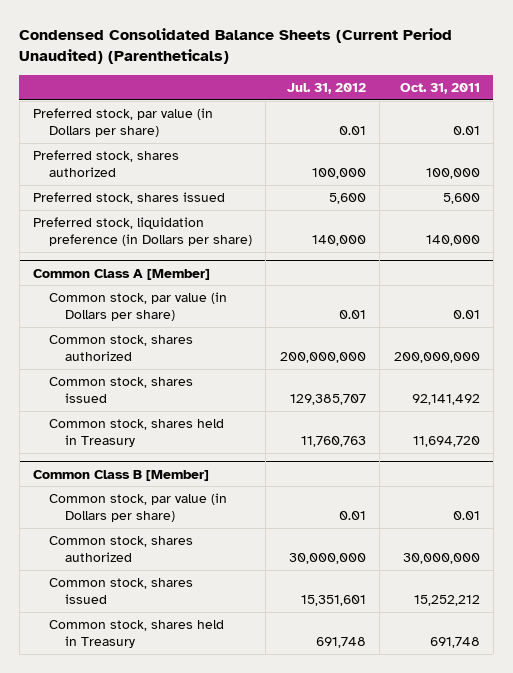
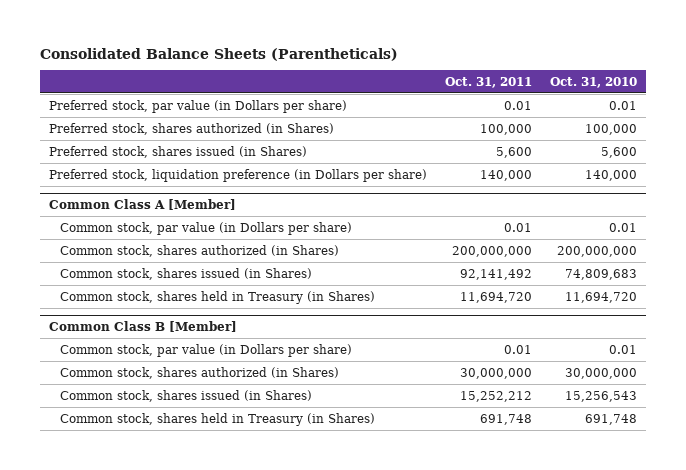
- Condensed Consolidated Balance Sheets (Current Period Unaudited) (Parentheticals)
+ Consolidated Balance Sheets (Parentheticals)
- | Jul. 31, 2012 | Oct. 31, 2011
+ | Oct. 31, 2011 | Oct. 31, 2010
- Preferred stock, shares authorized | 100,000 | 100,000
- Preferred stock, shares issued | 5,600 | 5,600
+ Preferred stock, shares authorized (in Shares) | 100,000 | 100,000
+ Preferred stock, shares issued (in Shares) | 5,600 | 5,600
@ Common Class A [Member]
- Common stock, shares authorized | 200,000,000 | 200,000,000
- Common stock, shares issued | 129,385,707 | 92,141,492
- Common stock, shares held in Treasury | 11,760,763 | 11,694,720
+ Common stock, shares authorized (in Shares) | 200,000,000 | 200,000,000
+ Common stock, shares issued (in Shares) | 92,141,492 | 74,809,683
+ Common stock, shares held in Treasury (in Shares) | 11,694,720 | 11,694,720
@ Common Class B [Member]
- Common stock, shares authorized | 30,000,000 | 30,000,000
- Common stock, shares issued | 15,351,601 | 15,252,212
- Common stock, shares held in Treasury | 691,748 | 691,748
+ Common stock, shares authorized (in Shares) | 30,000,000 | 30,000,000
+ Common stock, shares issued (in Shares) | 15,252,212 | 15,256,543
+ Common stock, shares held in Treasury (in Shares) | 691,748 | 691,748

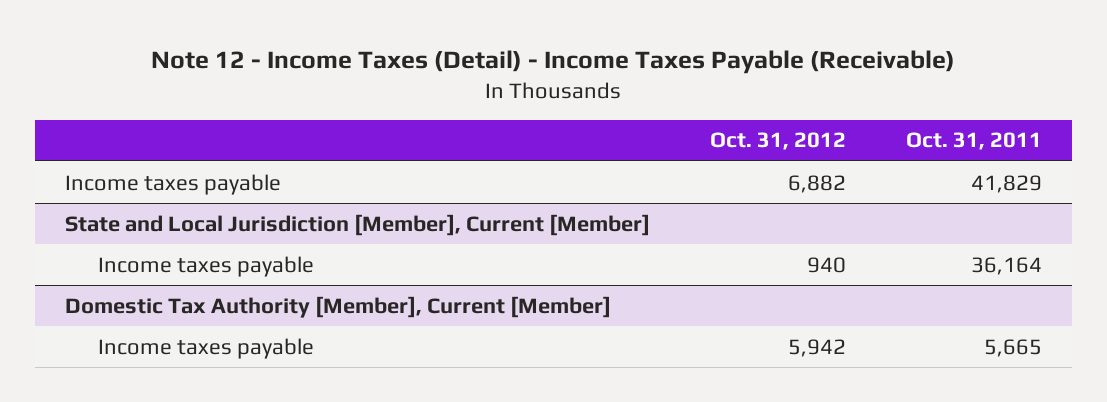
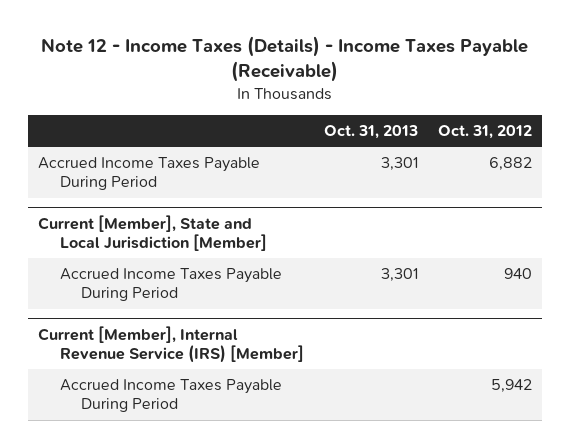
- Note 12 - Income Taxes (Detail) - Income Taxes Payable (Receivable)
+ Note 12 - Income Taxes (Details) - Income Taxes Payable (Receivable)
- | Oct. 31, 2012 | Oct. 31, 2011
+ | Oct. 31, 2013 | Oct. 31, 2012
- Income taxes payable | 6,882 | 41,829
- State and Local Jurisdiction [Member], Current [Member]
- Income taxes payable | 940 | 36,164
- Domestic Tax Authority [Member], Current [Member]
- Income taxes payable | 5,942 | 5,665
+ Accrued Income Taxes Payable During Period | 3,301 | 6,882
+ Current [Member], State and Local Jurisdiction [Member]
+ Accrued Income Taxes Payable During Period | 3,301 | 940
+ Current [Member], Internal Revenue Service (IRS) [Member]
+ Accrued Income Taxes Payable During Period | | 5,942

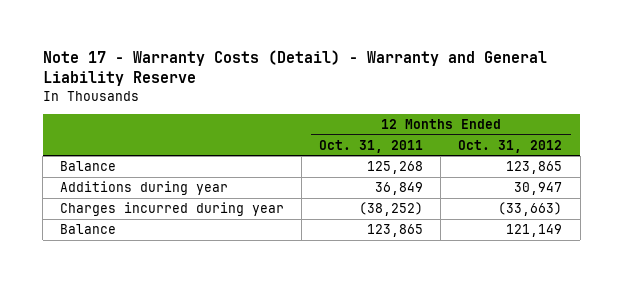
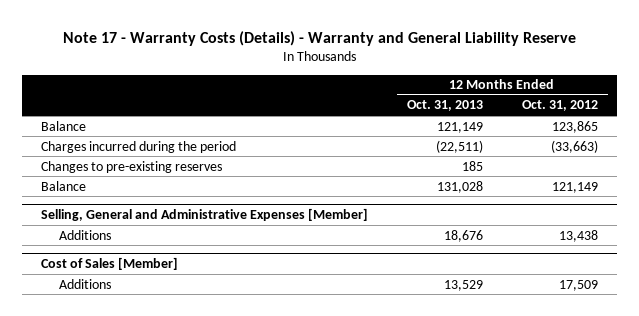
- Note 17 - Warranty Costs (Detail) - Warranty and General Liability Reserve
+ Note 17 - Warranty Costs (Details) - Warranty and General Liability Reserve
- | 12 Months Ended Oct. 31, 2011 | 12 Months Ended Oct. 31, 2012
+ | 12 Months Ended Oct. 31, 2013 | 12 Months Ended Oct. 31, 2012
- Additions during year | 36,849 | 30,947
- Charges incurred during year | (38,252) | (33,663)
+ Charges incurred during the period | (22,511) | (33,663)
+ Changes to pre-existing reserves | 185 |
+ Selling, General and Administrative Expenses [Member]
+ Additions | 18,676 | 13,438
+ Cost of Sales [Member]
+ Additions | 13,529 | 17,509

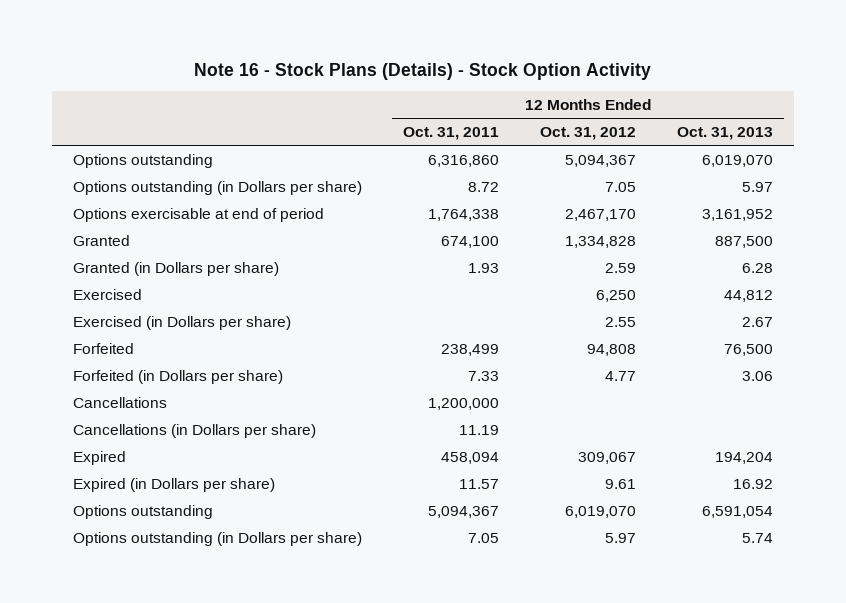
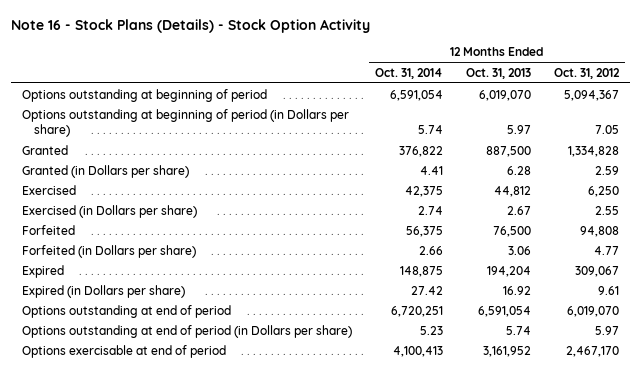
- | 12 Months Ended Oct. 31, 2011 | 12 Months Ended Oct. 31, 2012 | 12 Months Ended Oct. 31, 2013
+ | 12 Months Ended Oct. 31, 2014 | 12 Months Ended Oct. 31, 2013 | 12 Months Ended Oct. 31, 2012
- Options outstanding | 6,316,860 | 5,094,367 | 6,019,070
- Options outstanding (in Dollars per share) | 8.72 | 7.05 | 5.97
+ Options outstanding at beginning of period | 6,591,054 | 6,019,070 | 5,094,367
+ Options outstanding at beginning of period (in Dollars per share) | 5.74 | 5.97 | 7.05
- Cancellations | 1,200,000 | |
- Cancellations (in Dollars per share) | 11.19 | |
- Options outstanding | 5,094,367 | 6,019,070 | 6,591,054
- Options outstanding (in Dollars per share) | 7.05 | 5.97 | 5.74
+ Options outstanding at end of period | 6,720,251 | 6,591,054 | 6,019,070
+ Options outstanding at end of period (in Dollars per share) | 5.23 | 5.74 | 5.97
moved down: Options exercisable at end of period | 4,100,413 | 3,161,952 | 2,467,170

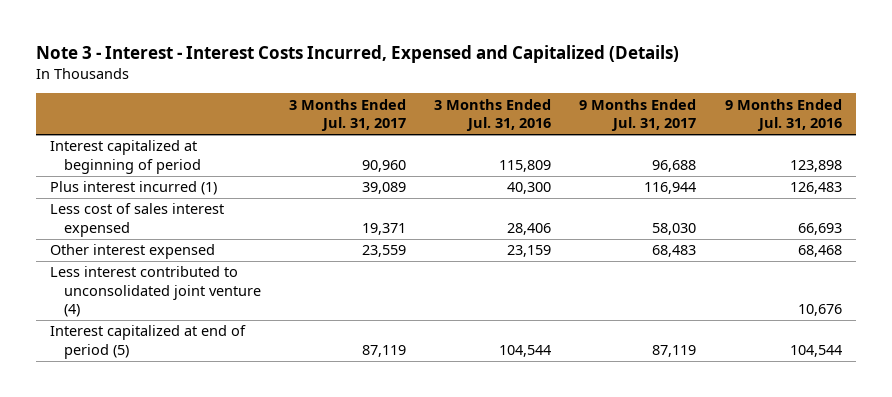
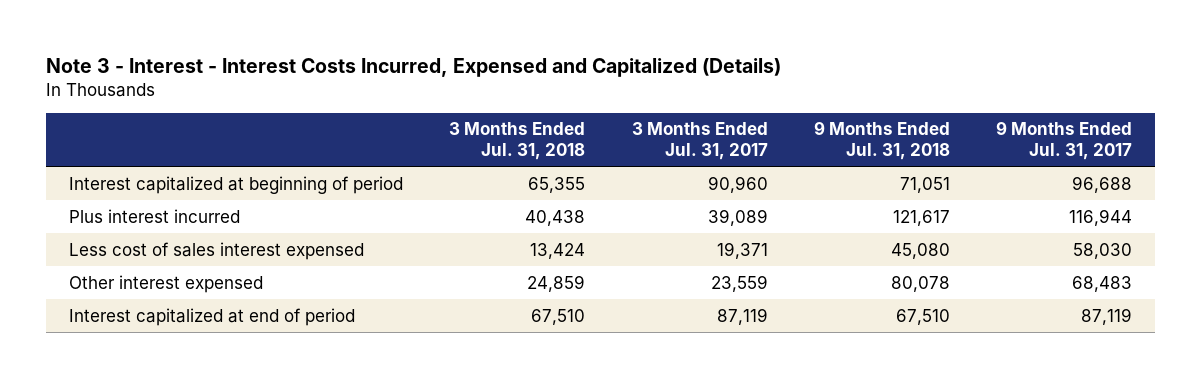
- | 3 Months Ended Jul. 31, 2017 | 3 Months Ended Jul. 31, 2016 | 9 Months Ended Jul. 31, 2017 | 9 Months Ended Jul. 31, 2016
+ | 3 Months Ended Jul. 31, 2018 | 3 Months Ended Jul. 31, 2017 | 9 Months Ended Jul. 31, 2018 | 9 Months Ended Jul. 31, 2017
- Plus interest incurred (1) | 39,089 | 40,300 | 116,944 | 126,483
+ Plus interest incurred | 40,438 | 39,089 | 121,617 | 116,944
- Less interest contributed to unconsolidated joint venture (4) | | | | 10,676
- Interest capitalized at end of period (5) | 87,119 | 104,544 | 87,119 | 104,544
+ Interest capitalized at end of period | 67,510 | 87,119 | 67,510 | 87,119

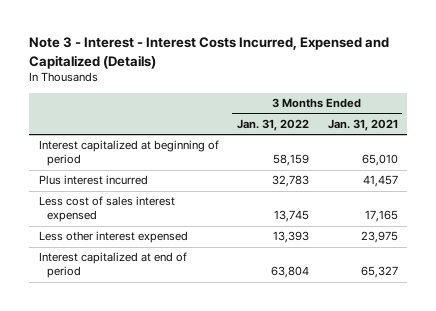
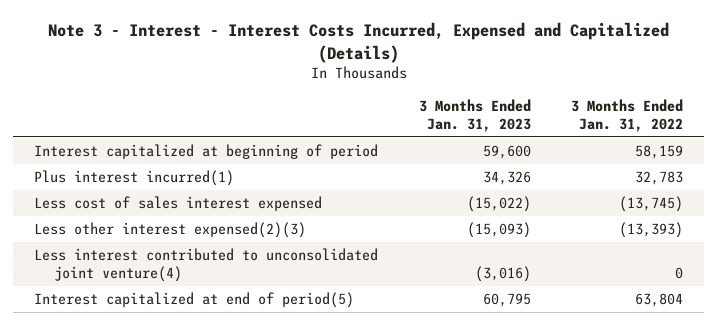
- | 3 Months Ended Jan. 31, 2022 | 3 Months Ended Jan. 31, 2021
+ | 3 Months Ended Jan. 31, 2023 | 3 Months Ended Jan. 31, 2022
- Plus interest incurred | 32,783 | 41,457
- Less cost of sales interest expensed | 13,745 | 17,165
- Less other interest expensed | 13,393 | 23,975
- Interest capitalized at end of period | 63,804 | 65,327
+ Plus interest incurred(1) | 34,326 | 32,783
+ Less cost of sales interest expensed | (15,022) | (13,745)
+ Less other interest expensed(2)(3) | (15,093) | (13,393)
+ Less interest contributed to unconsolidated joint venture(4) | (3,016) | 0
+ Interest capitalized at end of period(5) | 60,795 | 63,804

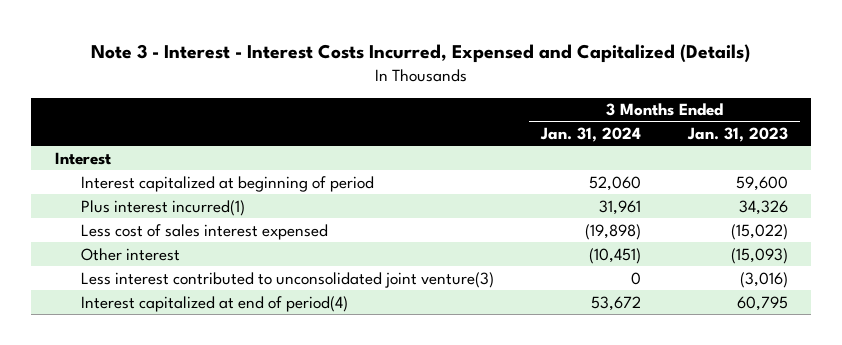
- | 3 Months Ended Jan. 31, 2023 | 3 Months Ended Jan. 31, 2022
+ | 3 Months Ended Jan. 31, 2024 | 3 Months Ended Jan. 31, 2023
+ Interest
- Less other interest expensed(2)(3) | (15,093) | (13,393)
- Less interest contributed to unconsolidated joint venture(4) | (3,016) | 0
- Interest capitalized at end of period(5) | 60,795 | 63,804
+ Other interest | (10,451) | (15,093)
+ Less interest contributed to unconsolidated joint venture(3) | 0 | (3,016)
+ Interest capitalized at end of period(4) | 53,672 | 60,795

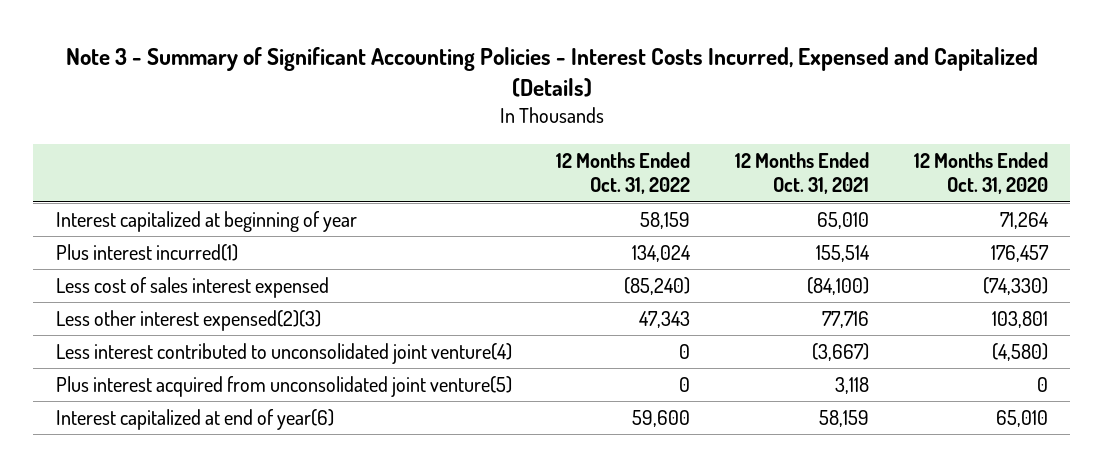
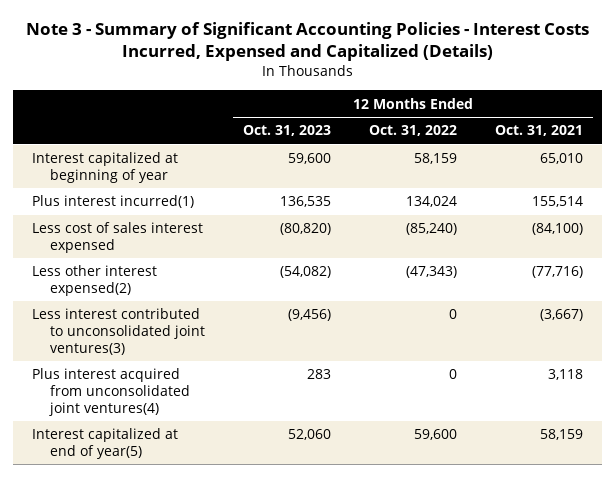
- | 12 Months Ended Oct. 31, 2022 | 12 Months Ended Oct. 31, 2021 | 12 Months Ended Oct. 31, 2020
+ | 12 Months Ended Oct. 31, 2023 | 12 Months Ended Oct. 31, 2022 | 12 Months Ended Oct. 31, 2021
- Less other interest expensed(2)(3) | 47,343 | 77,716 | 103,801
- Less interest contributed to unconsolidated joint venture(4) | 0 | (3,667) | (4,580)
- Plus interest acquired from unconsolidated joint venture(5) | 0 | 3,118 | 0
- Interest capitalized at end of year(6) | 59,600 | 58,159 | 65,010
+ Less other interest expensed(2) | (54,082) | (47,343) | (77,716)
+ Less interest contributed to unconsolidated joint ventures(3) | (9,456) | 0 | (3,667)
+ Plus interest acquired from unconsolidated joint ventures(4) | 283 | 0 | 3,118
+ Interest capitalized at end of year(5) | 52,060 | 59,600 | 58,159

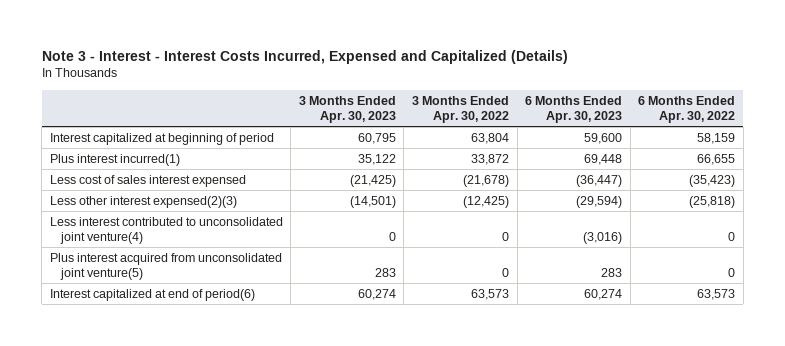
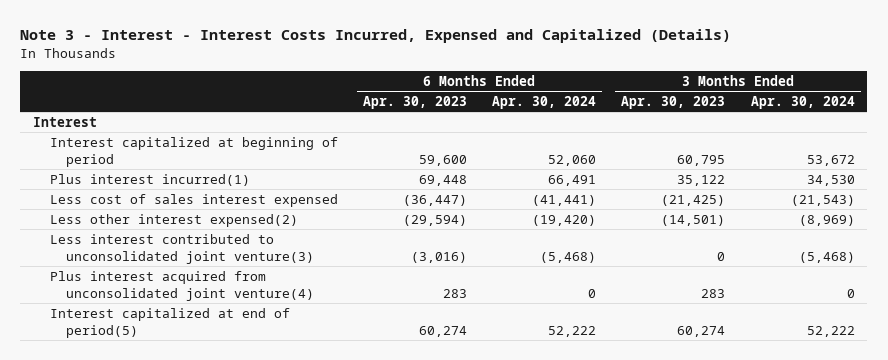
- | 3 Months Ended Apr. 30, 2023 | 3 Months Ended Apr. 30, 2022 | 6 Months Ended Apr. 30, 2023 | 6 Months Ended Apr. 30, 2022
+ | 6 Months Ended Apr. 30, 2023 | 6 Months Ended Apr. 30, 2024 | 3 Months Ended Apr. 30, 2023 | 3 Months Ended Apr. 30, 2024
+ Interest
- Less other interest expensed(2)(3) | (14,501) | (12,425) | (29,594) | (25,818)
- Less interest contributed to unconsolidated joint venture(4) | 0 | 0 | (3,016) | 0
- Plus interest acquired from unconsolidated joint venture(5) | 283 | 0 | 283 | 0
- Interest capitalized at end of period(6) | 60,274 | 63,573 | 60,274 | 63,573
+ Less other interest expensed(2) | (29,594) | (19,420) | (14,501) | (8,969)
+ Less interest contributed to unconsolidated joint venture(3) | (3,016) | (5,468) | 0 | (5,468)
+ Plus interest acquired from unconsolidated joint venture(4) | 283 | 0 | 283 | 0
+ Interest capitalized at end of period(5) | 60,274 | 52,222 | 60,274 | 52,222

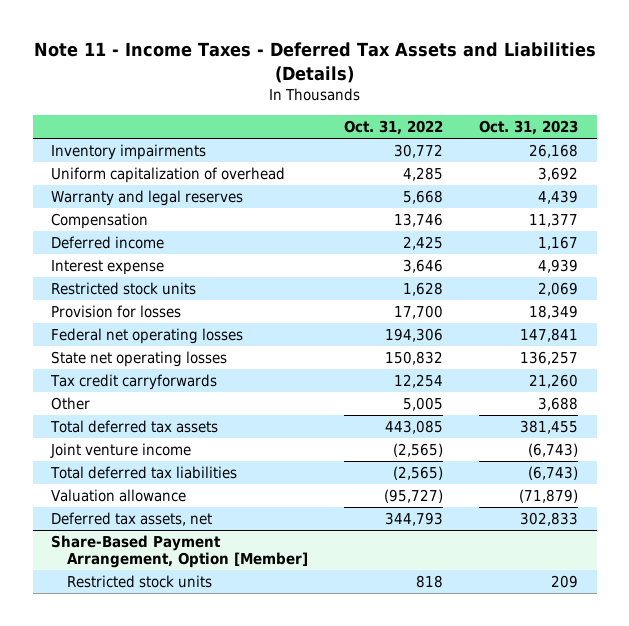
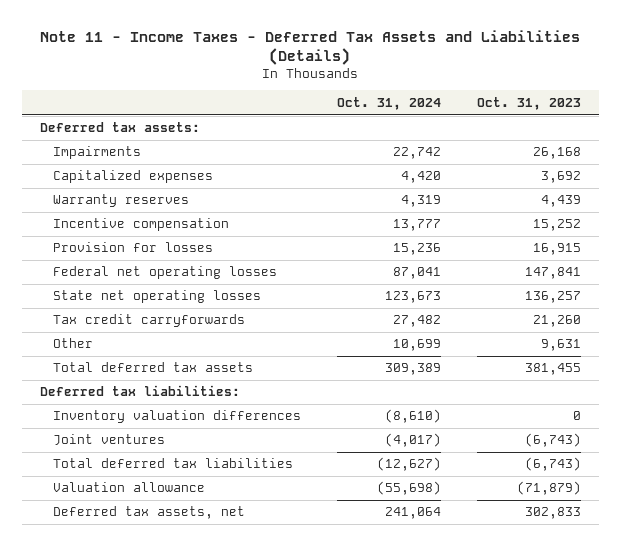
- | Oct. 31, 2022 | Oct. 31, 2023
+ | Oct. 31, 2024 | Oct. 31, 2023
- Inventory impairments | 30,772 | 26,168
- Uniform capitalization of overhead | 4,285 | 3,692
- Warranty and legal reserves | 5,668 | 4,439
- Compensation | 13,746 | 11,377
- Deferred income | 2,425 | 1,167
- Interest expense | 3,646 | 4,939
- Restricted stock units | 1,628 | 2,069
- Provision for losses | 17,700 | 18,349
+ Deferred tax assets:
+ Impairments | 22,742 | 26,168
+ Capitalized expenses | 4,420 | 3,692
+ Warranty reserves | 4,319 | 4,439
+ Incentive compensation | 13,777 | 15,252
+ Provision for losses | 15,236 | 16,915
- Other | 5,005 | 3,688
+ Other | 10,699 | 9,631
- Joint venture income | (2,565) | (6,743)
+ Deferred tax liabilities:
+ Inventory valuation differences | (8,610) | 0
+ Joint ventures | (4,017) | (6,743)
- Share-Based Payment Arrangement, Option [Member]
- Restricted stock units | 818 | 209

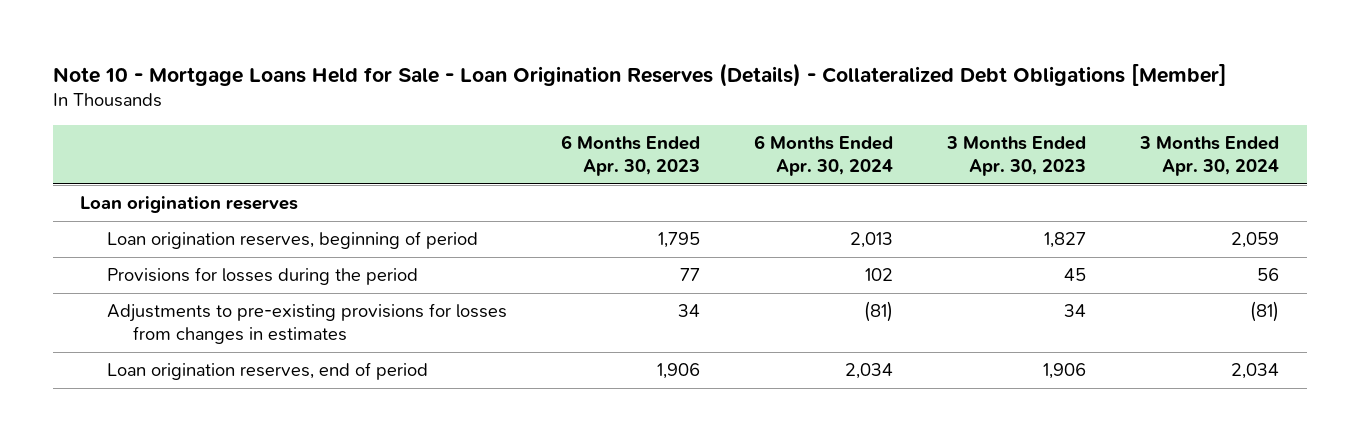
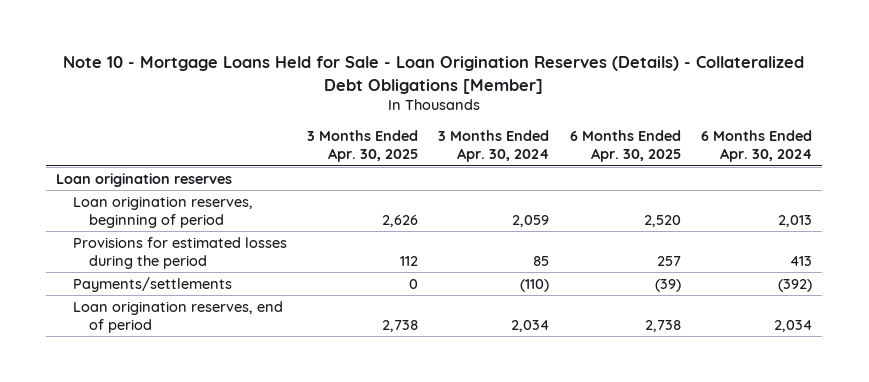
- | 6 Months Ended Apr. 30, 2023 | 6 Months Ended Apr. 30, 2024 | 3 Months Ended Apr. 30, 2023 | 3 Months Ended Apr. 30, 2024
+ | 3 Months Ended Apr. 30, 2025 | 3 Months Ended Apr. 30, 2024 | 6 Months Ended Apr. 30, 2025 | 6 Months Ended Apr. 30, 2024
- Provisions for losses during the period | 77 | 102 | 45 | 56
- Adjustments to pre-existing provisions for losses from changes in estimates | 34 | (81) | 34 | (81)
+ Provisions for estimated losses during the period | 112 | 85 | 257 | 413
+ Payments/settlements | 0 | (110) | (39) | (392)

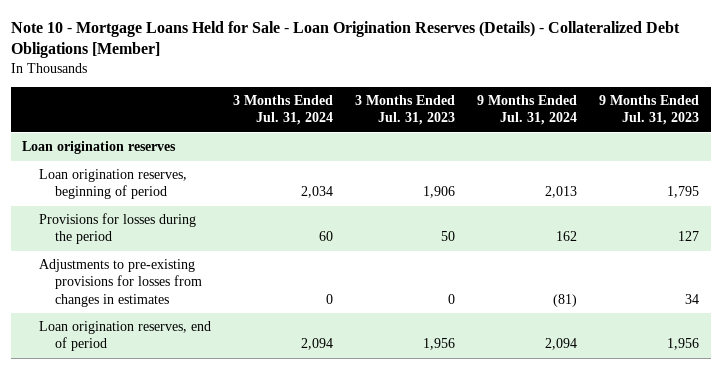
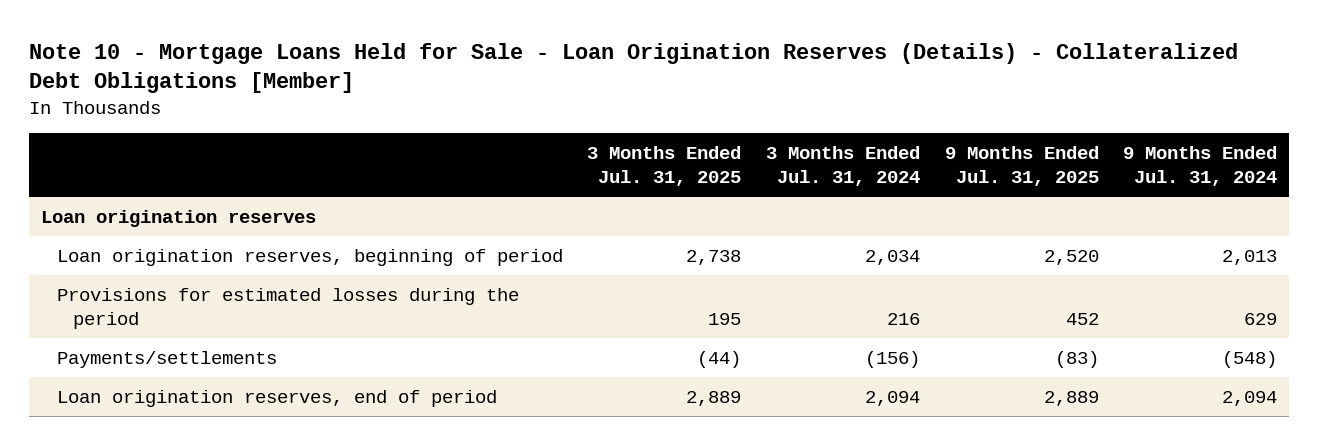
- | 3 Months Ended Jul. 31, 2024 | 3 Months Ended Jul. 31, 2023 | 9 Months Ended Jul. 31, 2024 | 9 Months Ended Jul. 31, 2023
+ | 3 Months Ended Jul. 31, 2025 | 3 Months Ended Jul. 31, 2024 | 9 Months Ended Jul. 31, 2025 | 9 Months Ended Jul. 31, 2024
- Provisions for losses during the period | 60 | 50 | 162 | 127
- Adjustments to pre-existing provisions for losses from changes in estimates | 0 | 0 | (81) | 34
+ Provisions for estimated losses during the period | 195 | 216 | 452 | 629
+ Payments/settlements | (44) | (156) | (83) | (548)

